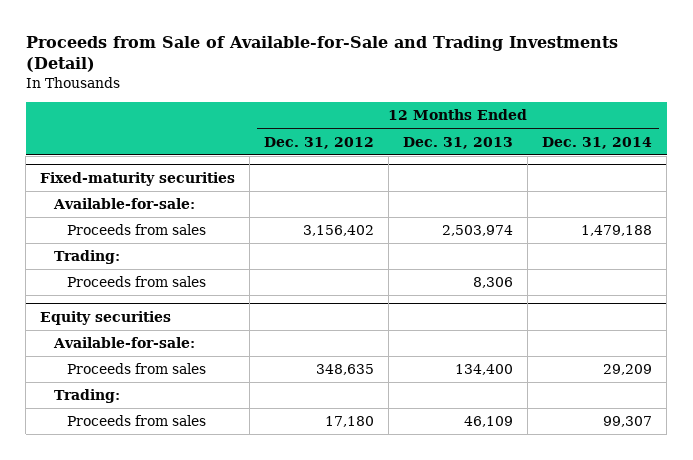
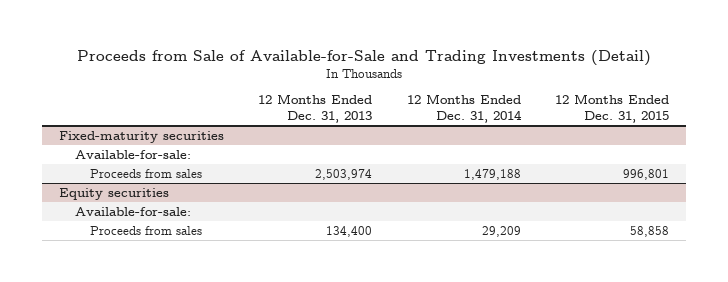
- | 12 Months Ended Dec. 31, 2012 | 12 Months Ended Dec. 31, 2013 | 12 Months Ended Dec. 31, 2014
+ | 12 Months Ended Dec. 31, 2013 | 12 Months Ended Dec. 31, 2014 | 12 Months Ended Dec. 31, 2015
@ Fixed-maturity securities
- Trading:
- Proceeds from sales | | 8,306 |
@ Equity securities
- Trading:
- Proceeds from sales | 17,180 | 46,109 | 99,307

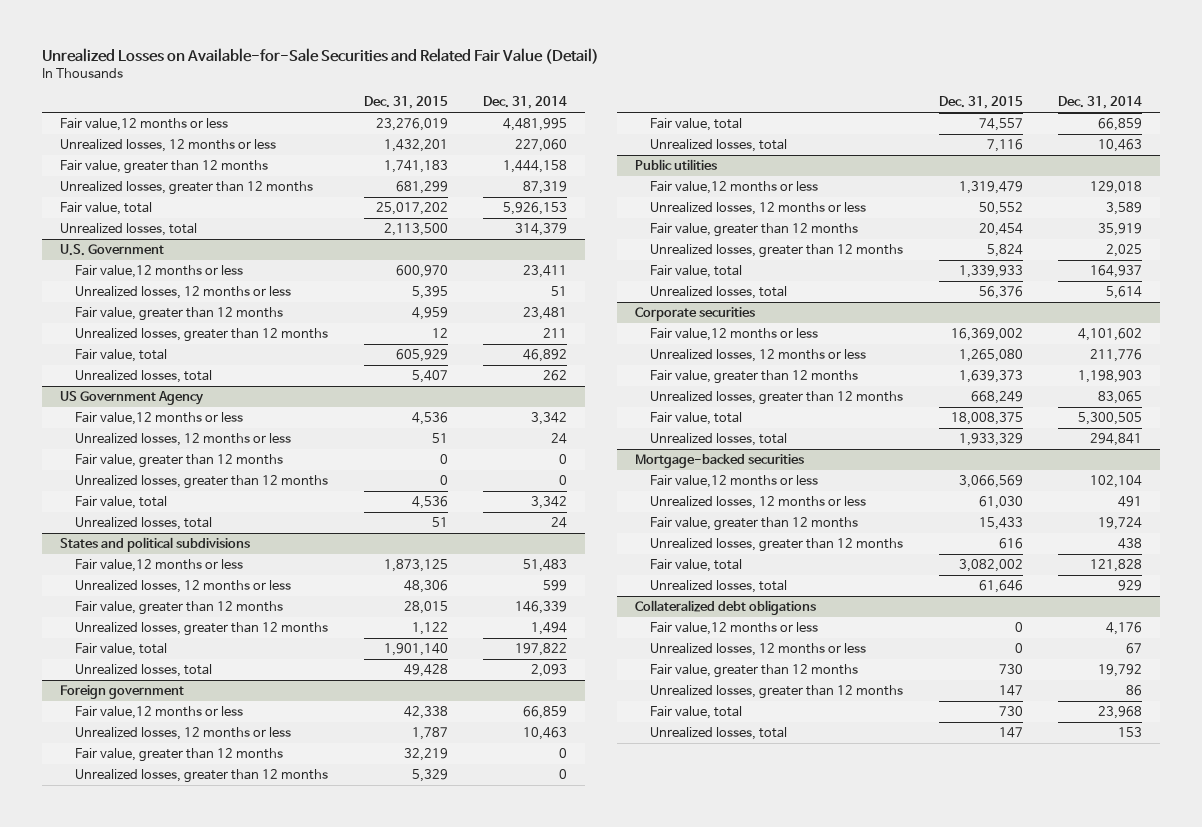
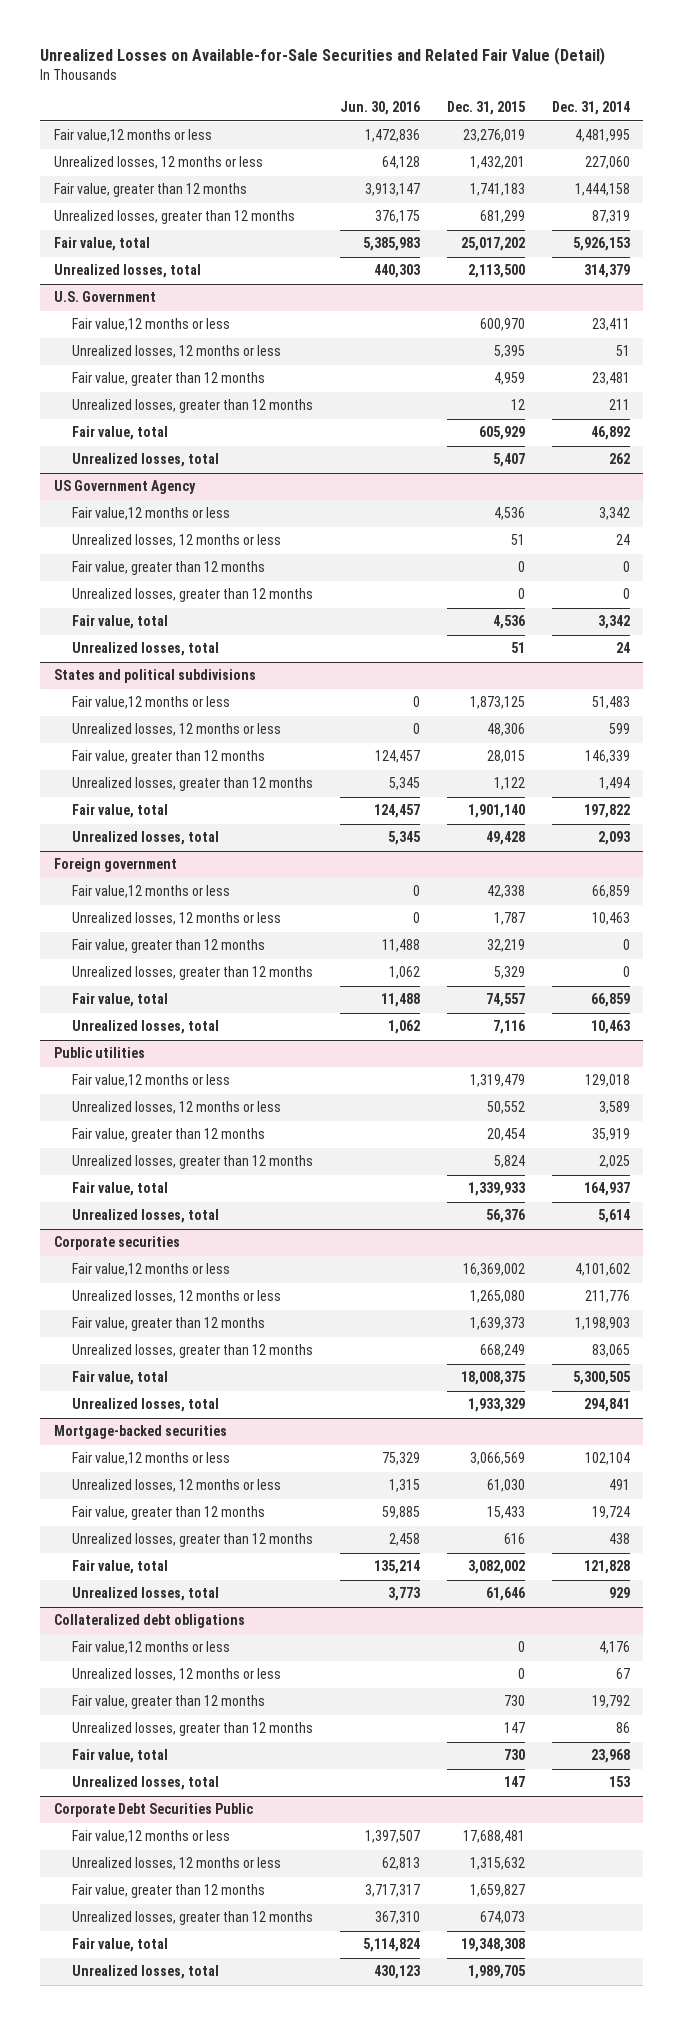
- | Dec. 31, 2015 | Dec. 31, 2014
+ | Jun. 30, 2016 | Dec. 31, 2015 | Dec. 31, 2014
+ Corporate Debt Securities Public
+ Fair value,12 months or less | 1,397,507 | 17,688,481 |
+ Unrealized losses, 12 months or less | 62,813 | 1,315,632 |
+ Fair value, greater than 12 months | 3,717,317 | 1,659,827 |
+ Unrealized losses, greater than 12 months | 367,310 | 674,073 |
+ Fair value, total | 5,114,824 | 19,348,308 |
+ Unrealized losses, total | 430,123 | 1,989,705 |

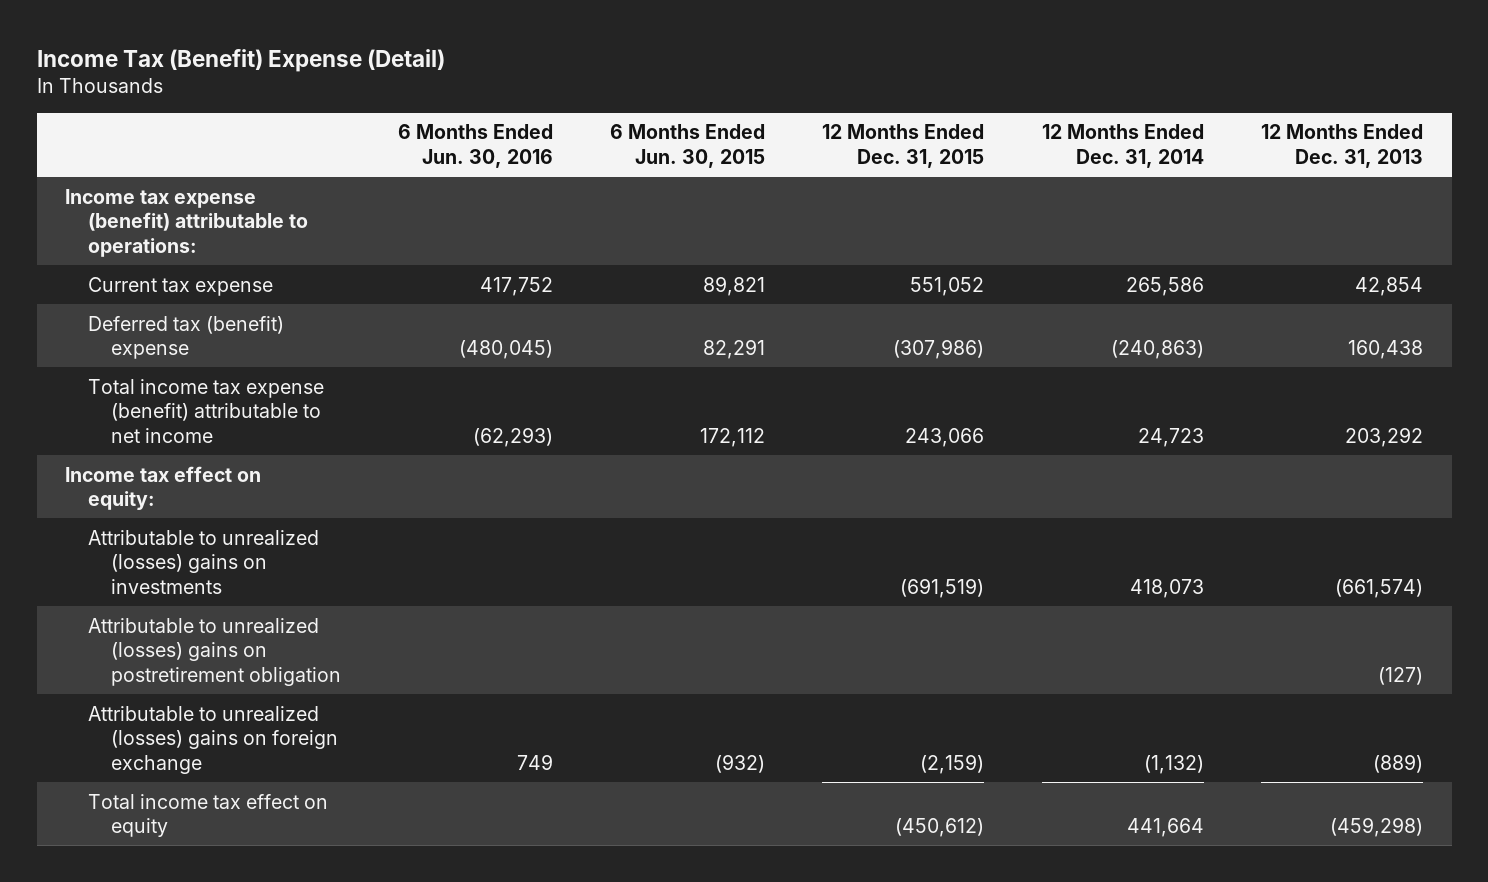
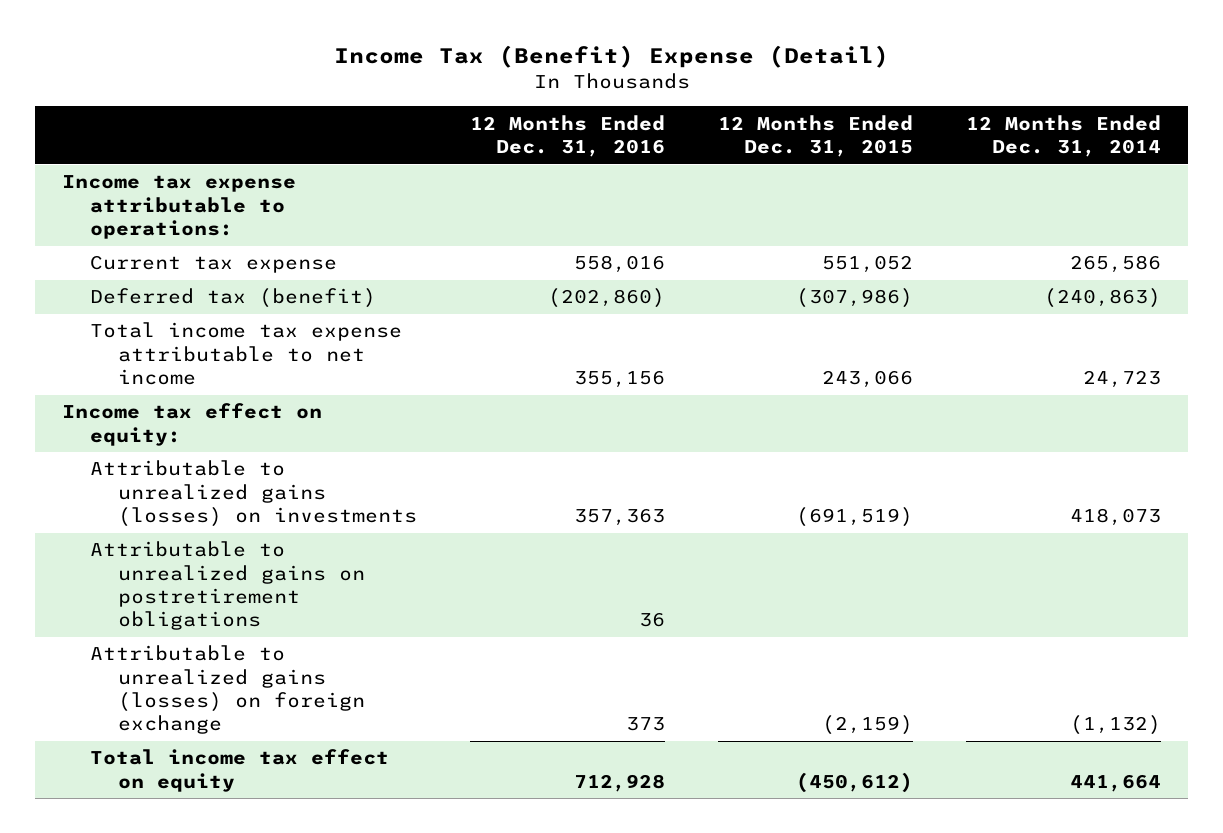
- | 6 Months Ended Jun. 30, 2016 | 6 Months Ended Jun. 30, 2015 | 12 Months Ended Dec. 31, 2015 | 12 Months Ended Dec. 31, 2014 | 12 Months Ended Dec. 31, 2013
+ | 12 Months Ended Dec. 31, 2016 | 12 Months Ended Dec. 31, 2015 | 12 Months Ended Dec. 31, 2014
- Income tax expense (benefit) attributable to operations:
+ Income tax expense attributable to operations:
- Deferred tax (benefit) expense | (480,045) | 82,291 | (307,986) | (240,863) | 160,438
- Total income tax expense (benefit) attributable to net income | (62,293) | 172,112 | 243,066 | 24,723 | 203,292
+ Deferred tax (benefit) | (202,860) | (307,986) | (240,863)
+ Total income tax expense attributable to net income | 355,156 | 243,066 | 24,723
- Attributable to unrealized (losses) gains on investments | | | (691,519) | 418,073 | (661,574)
- Attributable to unrealized (losses) gains on postretirement obligation | | | | | (127)
- Attributable to unrealized (losses) gains on foreign exchange | 749 | (932) | (2,159) | (1,132) | (889)
+ Attributable to unrealized gains (losses) on investments | 357,363 | (691,519) | 418,073
+ Attributable to unrealized gains on postretirement obligations | 36 | |
+ Attributable to unrealized gains (losses) on foreign exchange | 373 | (2,159) | (1,132)

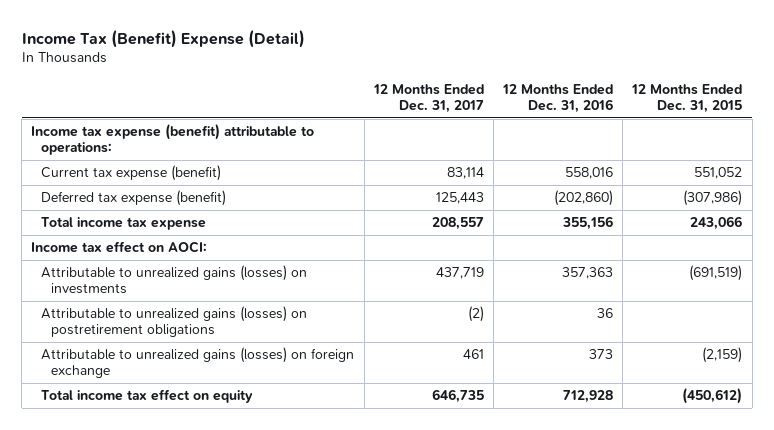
- | 12 Months Ended Dec. 31, 2016 | 12 Months Ended Dec. 31, 2015 | 12 Months Ended Dec. 31, 2014
+ | 12 Months Ended Dec. 31, 2017 | 12 Months Ended Dec. 31, 2016 | 12 Months Ended Dec. 31, 2015
- Income tax expense attributable to operations:
- Current tax expense | 558,016 | 551,052 | 265,586
- Deferred tax (benefit) | (202,860) | (307,986) | (240,863)
- Total income tax expense attributable to net income | 355,156 | 243,066 | 24,723
- Income tax effect on equity:
+ Income tax expense (benefit) attributable to operations:
+ Current tax expense (benefit) | 83,114 | 558,016 | 551,052
+ Deferred tax expense (benefit) | 125,443 | (202,860) | (307,986)
+ Total income tax expense | 208,557 | 355,156 | 243,066
+ Income tax effect on AOCI:
- Attributable to unrealized gains on postretirement obligations | 36 | |
+ Attributable to unrealized gains (losses) on postretirement obligations | (2) | 36 |

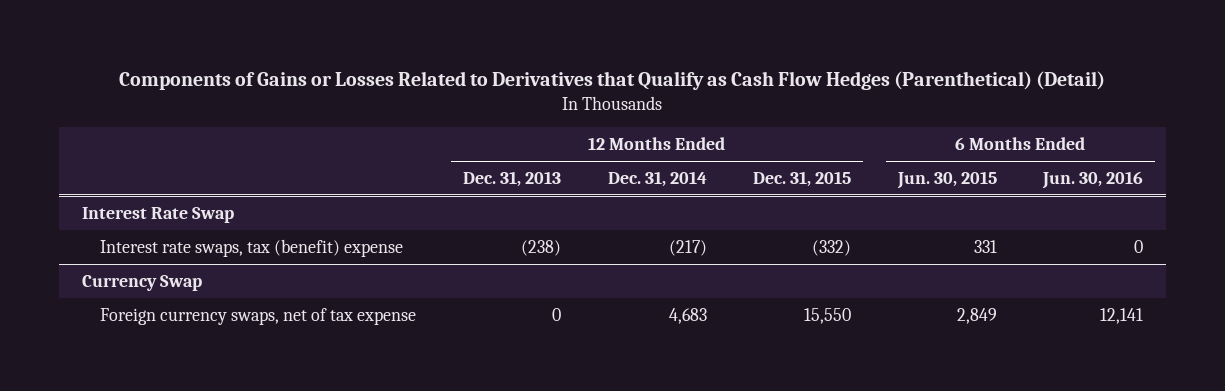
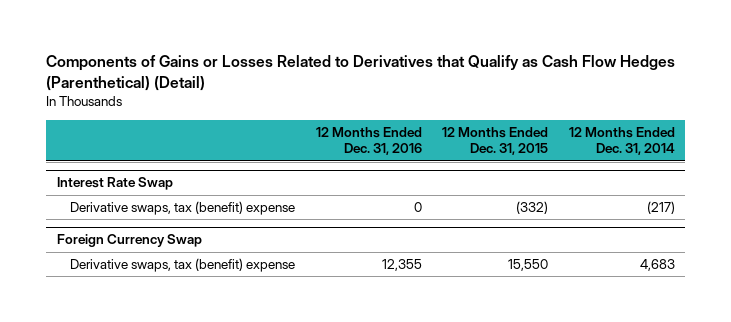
- | 12 Months Ended Dec. 31, 2013 | 12 Months Ended Dec. 31, 2014 | 12 Months Ended Dec. 31, 2015 | 6 Months Ended Jun. 30, 2015 | 6 Months Ended Jun. 30, 2016
+ | 12 Months Ended Dec. 31, 2016 | 12 Months Ended Dec. 31, 2015 | 12 Months Ended Dec. 31, 2014
@ Interest Rate Swap
- Interest rate swaps, tax (benefit) expense | (238) | (217) | (332) | 331 | 0
- Currency Swap
- Foreign currency swaps, net of tax expense | 0 | 4,683 | 15,550 | 2,849 | 12,141
@ Interest Rate Swap
+ Derivative swaps, tax (benefit) expense | 0 | (332) | (217)
+ Foreign Currency Swap
+ Derivative swaps, tax (benefit) expense | 12,355 | 15,550 | 4,683

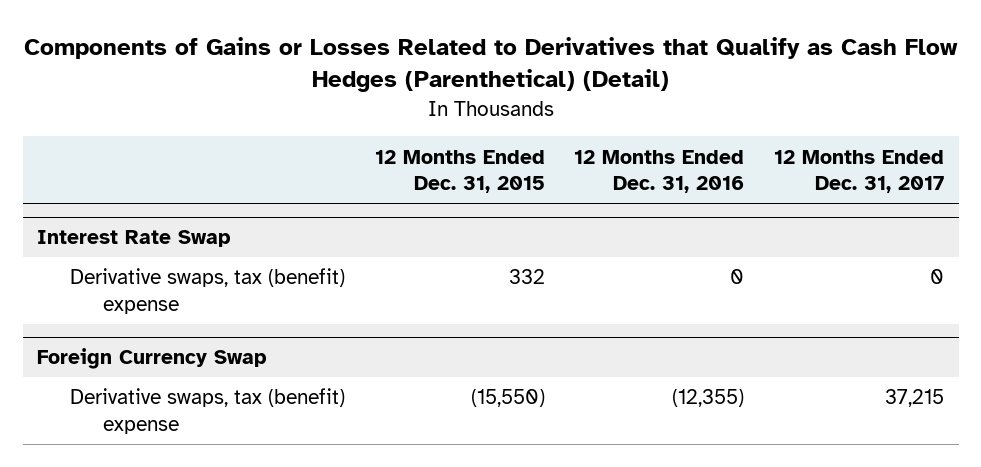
- | 12 Months Ended Dec. 31, 2016 | 12 Months Ended Dec. 31, 2015 | 12 Months Ended Dec. 31, 2014
+ | 12 Months Ended Dec. 31, 2015 | 12 Months Ended Dec. 31, 2016 | 12 Months Ended Dec. 31, 2017
@ Interest Rate Swap
- Derivative swaps, tax (benefit) expense | 0 | (332) | (217)
+ Derivative swaps, tax (benefit) expense | 332 | 0 | 0
@ Foreign Currency Swap
- Derivative swaps, tax (benefit) expense | 12,355 | 15,550 | 4,683
+ Derivative swaps, tax (benefit) expense | (15,550) | (12,355) | 37,215

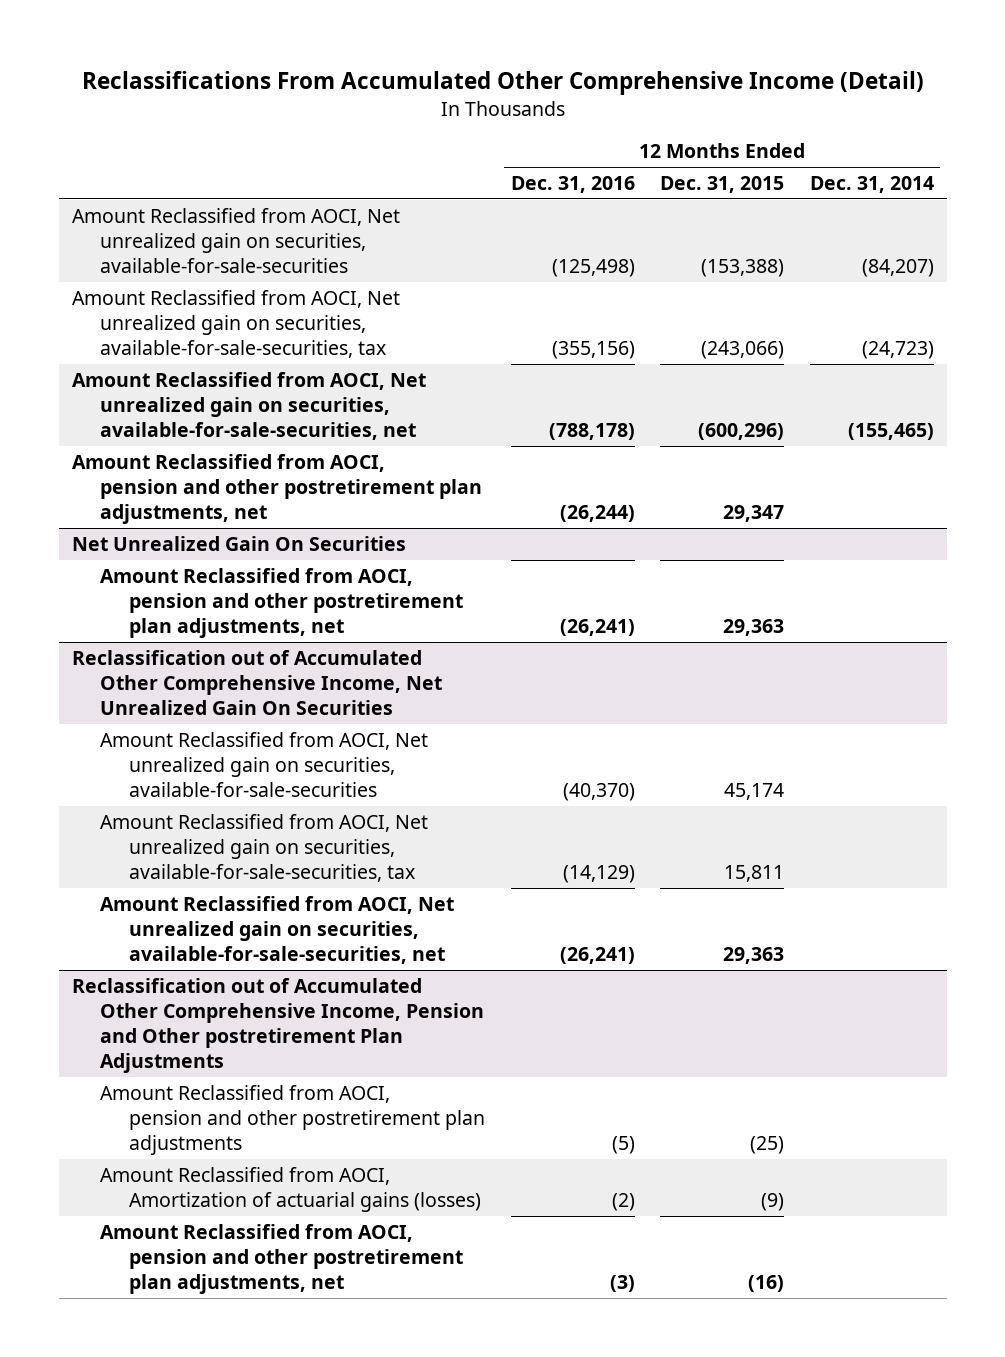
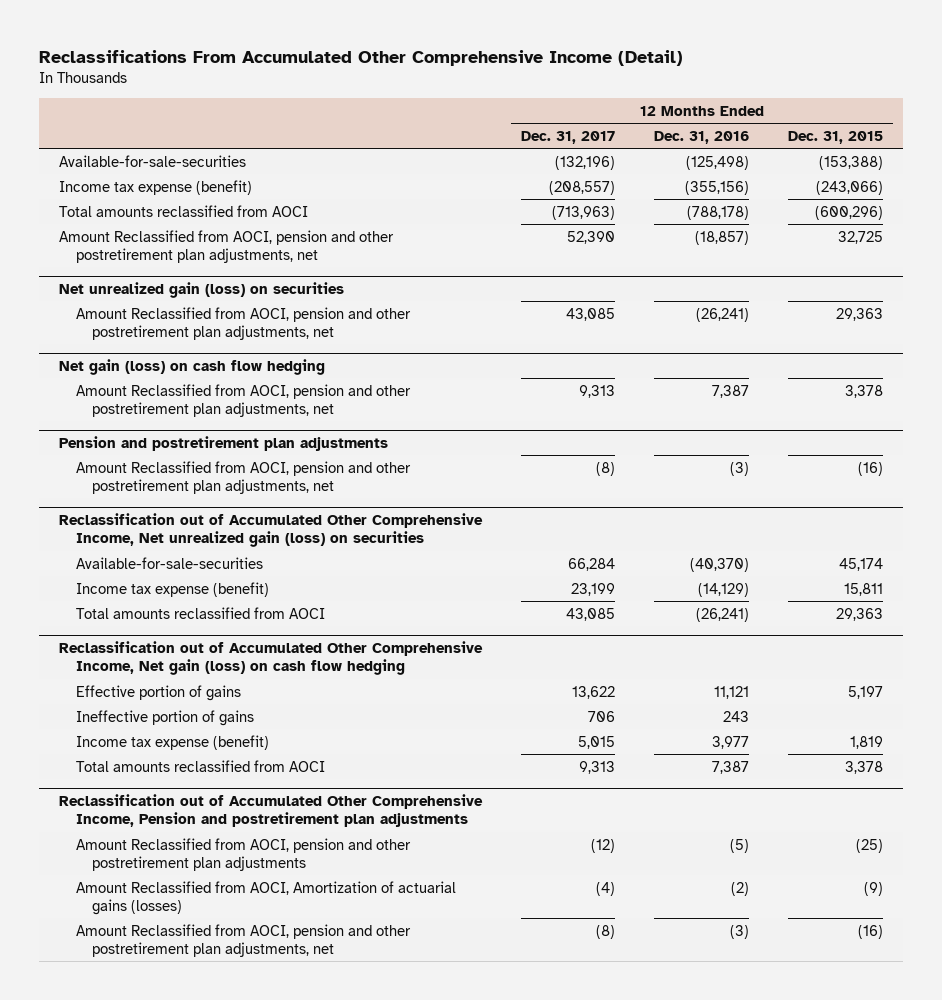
- | 12 Months Ended Dec. 31, 2016 | 12 Months Ended Dec. 31, 2015 | 12 Months Ended Dec. 31, 2014
+ | 12 Months Ended Dec. 31, 2017 | 12 Months Ended Dec. 31, 2016 | 12 Months Ended Dec. 31, 2015
- Amount Reclassified from AOCI, Net unrealized gain on securities, available-for-sale-securities | (125,498) | (153,388) | (84,207)
- Amount Reclassified from AOCI, Net unrealized gain on securities, available-for-sale-securities, tax | (355,156) | (243,066) | (24,723)
- Amount Reclassified from AOCI, Net unrealized gain on securities, available-for-sale-securities, net | (788,178) | (600,296) | (155,465)
- Amount Reclassified from AOCI, pension and other postretirement plan adjustments, net | (26,244) | 29,347 |
- Net Unrealized Gain On Securities
+ Available-for-sale-securities | (132,196) | (125,498) | (153,388)
+ Income tax expense (benefit) | (208,557) | (355,156) | (243,066)
+ Total amounts reclassified from AOCI | (713,963) | (788,178) | (600,296)
+ Amount Reclassified from AOCI, pension and other postretirement plan adjustments, net | 52,390 | (18,857) | 32,725
+ Net unrealized gain (loss) on securities
- Reclassification out of Accumulated Other Comprehensive Income, Net Unrealized Gain On Securities
- Amount Reclassified from AOCI, Net unrealized gain on securities, available-for-sale-securities | (40,370) | 45,174 |
- Amount Reclassified from AOCI, Net unrealized gain on securities, available-for-sale-securities, tax | (14,129) | 15,811 |
- Amount Reclassified from AOCI, Net unrealized gain on securities, available-for-sale-securities, net | (26,241) | 29,363 |
- Reclassification out of Accumulated Other Comprehensive Income, Pension and Other postretirement Plan Adjustments
+ Net gain (loss) on cash flow hedging
+ Amount Reclassified from AOCI, pension and other postretirement plan adjustments, net | 9,313 | 7,387 | 3,378
+ Pension and postretirement plan adjustments
+ Amount Reclassified from AOCI, pension and other postretirement plan adjustments, net | (8) | (3) | (16)
+ Reclassification out of Accumulated Other Comprehensive Income, Net unrealized gain (loss) on securities
+ Available-for-sale-securities | 66,284 | (40,370) | 45,174
+ Income tax expense (benefit) | 23,199 | (14,129) | 15,811
+ Total amounts reclassified from AOCI | 43,085 | (26,241) | 29,363
+ Reclassification out of Accumulated Other Comprehensive Income, Net gain (loss) on cash flow hedging
+ Effective portion of gains | 13,622 | 11,121 | 5,197
+ Ineffective portion of gains | 706 | 243 |
+ Income tax expense (benefit) | 5,015 | 3,977 | 1,819
+ Total amounts reclassified from AOCI | 9,313 | 7,387 | 3,378
+ Reclassification out of Accumulated Other Comprehensive Income, Pension and postretirement plan adjustments

